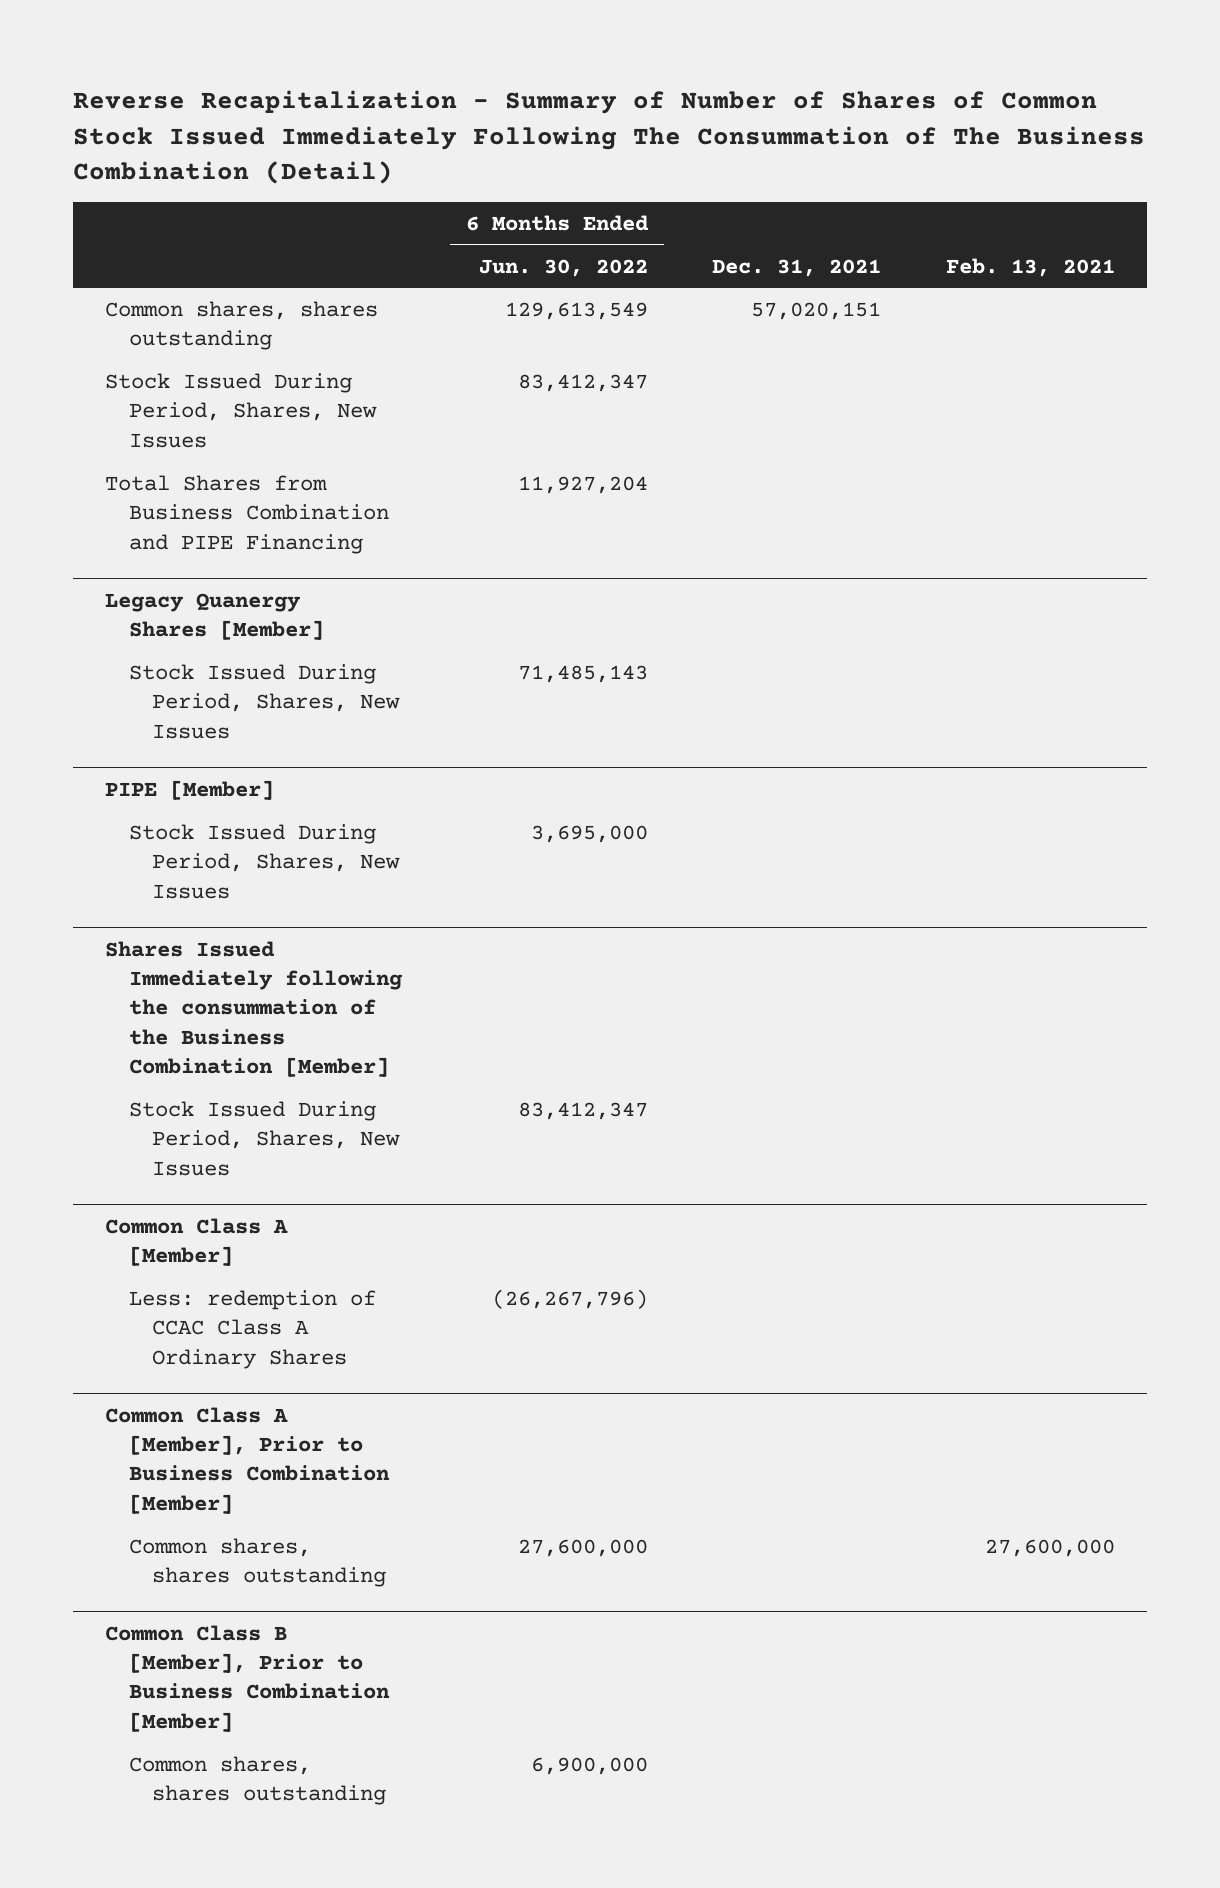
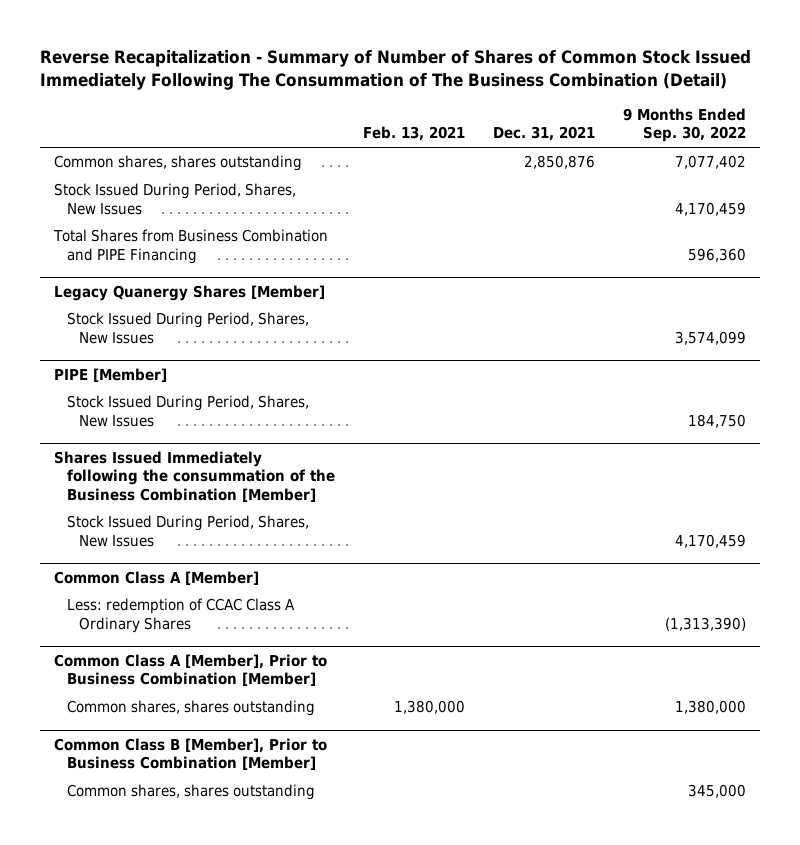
- | 6 Months Ended Jun. 30, 2022 | Dec. 31, 2021 | Feb. 13, 2021
+ | Feb. 13, 2021 | Dec. 31, 2021 | 9 Months Ended Sep. 30, 2022
- Common shares, shares outstanding | 129,613,549 | 57,020,151 |
+ Common shares, shares outstanding | | 2,850,876 | 7,077,402
@ Common Class A [Member], Prior to Business Combination [Member]
- Common shares, shares outstanding | 27,600,000 | | 27,600,000
+ Common shares, shares outstanding | 1,380,000 | | 1,380,000

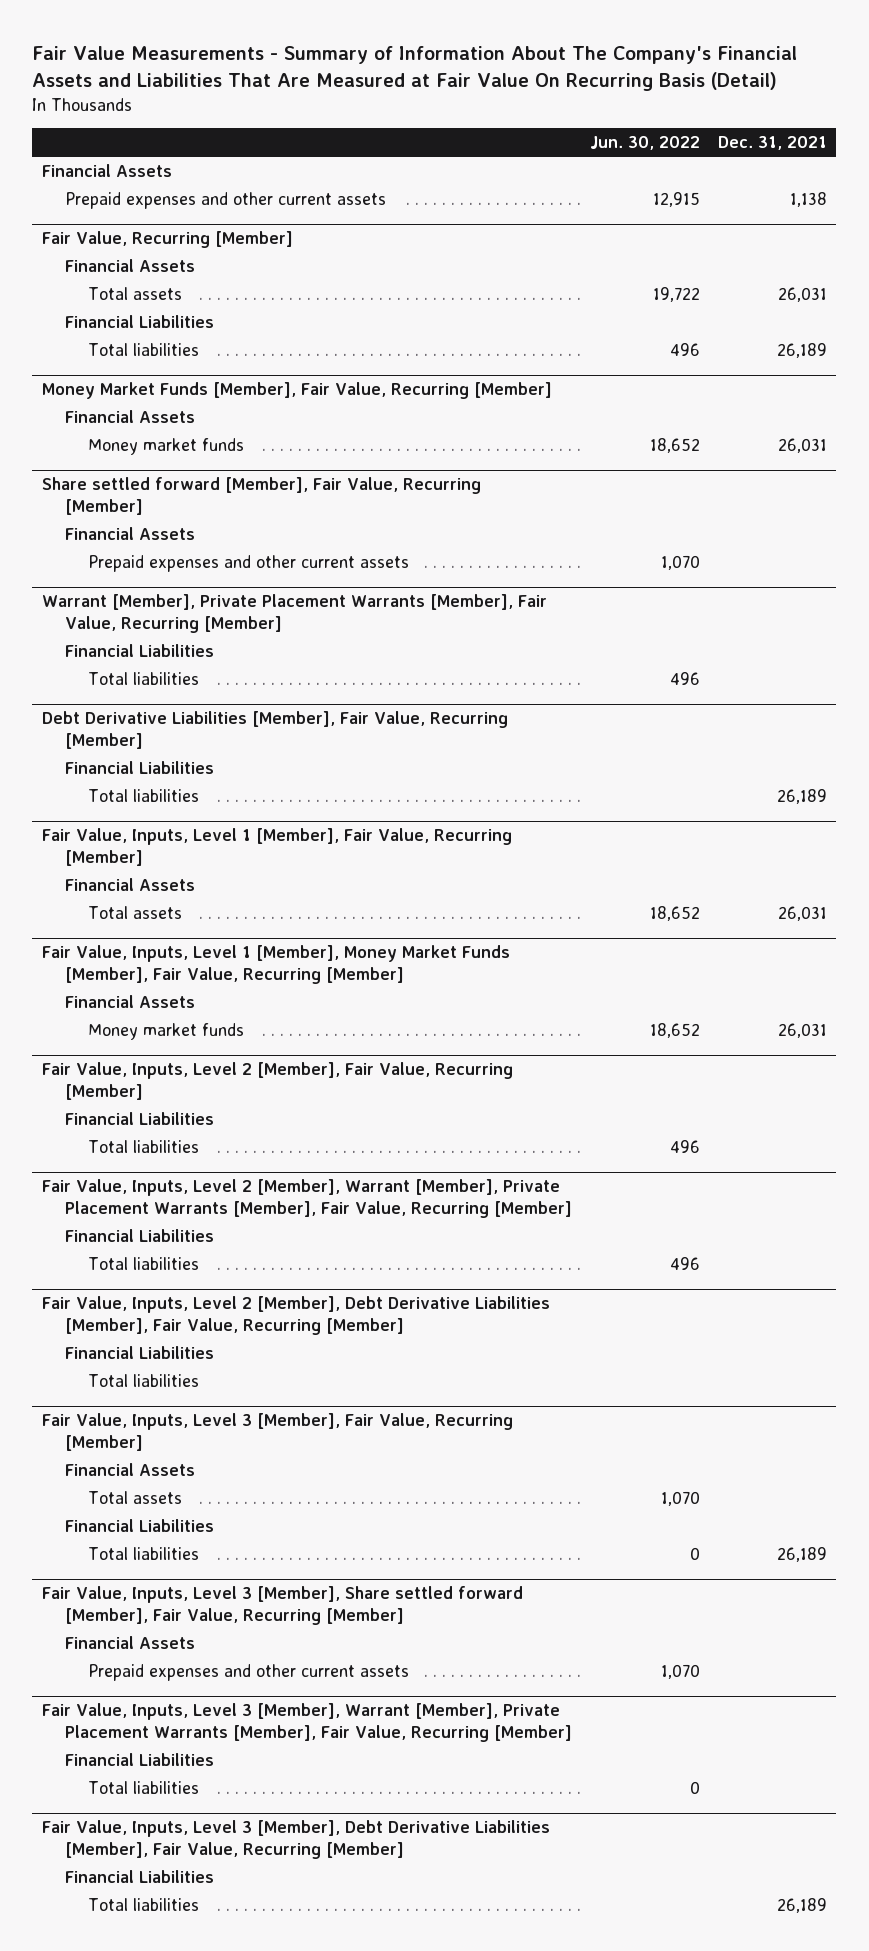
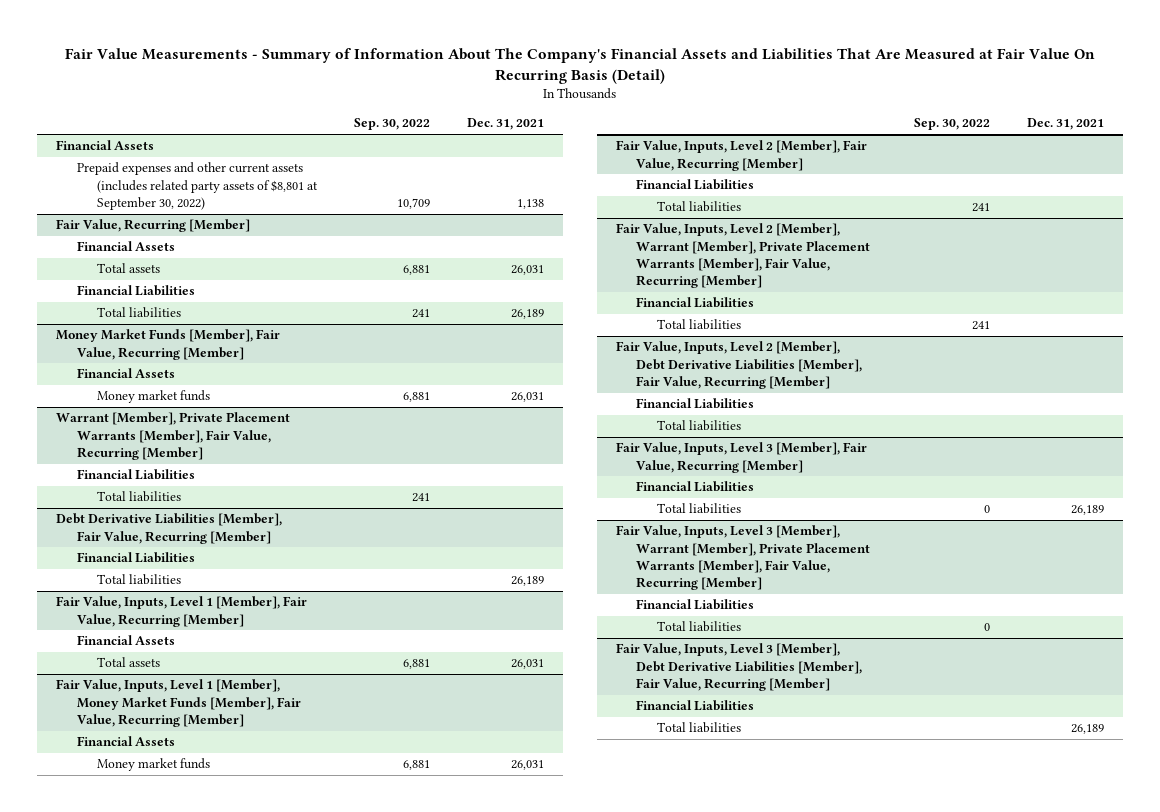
- | Jun. 30, 2022 | Dec. 31, 2021
+ | Sep. 30, 2022 | Dec. 31, 2021
- Prepaid expenses and other current assets | 12,915 | 1,138
+ Prepaid expenses and other current assets (includes related party assets of $8,801 at September 30, 2022) | 10,709 | 1,138
- Share settled forward [Member], Fair Value, Recurring [Member]
- Financial Assets
- Prepaid expenses and other current assets | 1,070 |
@ Fair Value, Inputs, Level 3 [Member], Fair Value, Recurring [Member]
- Financial Assets
- Total assets | 1,070 |
- Fair Value, Inputs, Level 3 [Member], Share settled forward [Member], Fair Value, Recurring [Member]
- Financial Assets
- Prepaid expenses and other current assets | 1,070 |

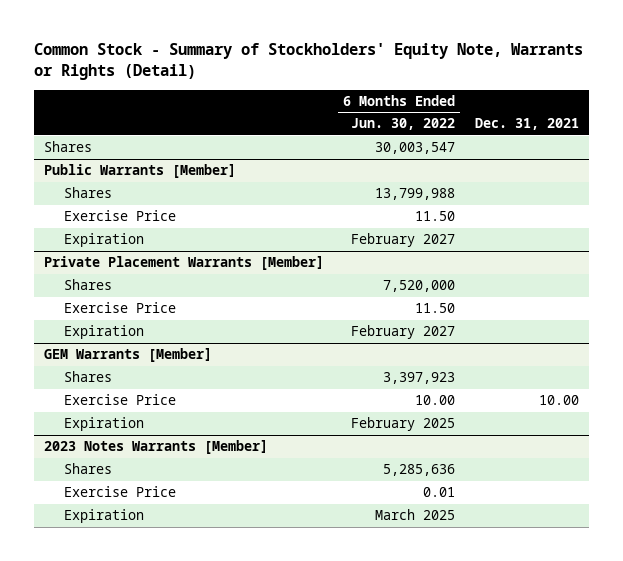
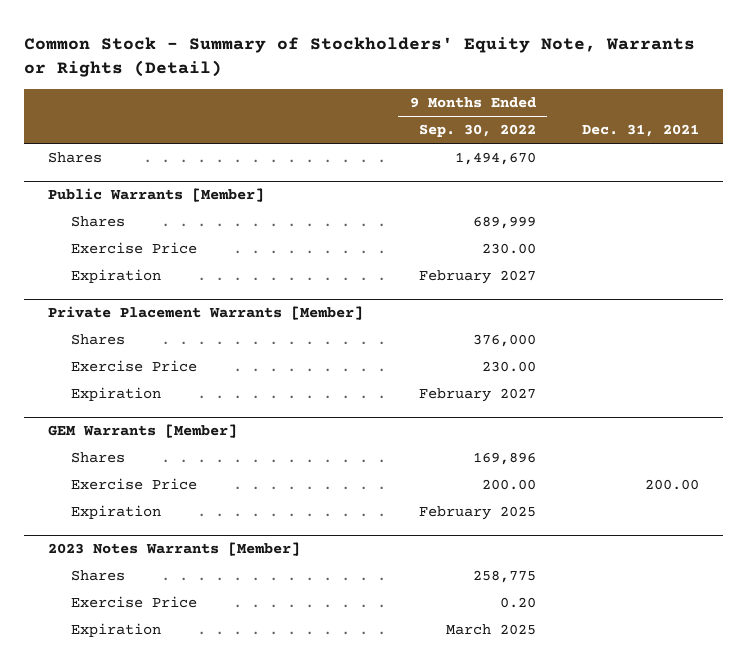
- | 6 Months Ended Jun. 30, 2022 | Dec. 31, 2021
+ | 9 Months Ended Sep. 30, 2022 | Dec. 31, 2021
@ GEM Warrants [Member]
- Exercise Price | 10.00 | 10.00
+ Exercise Price | 200.00 | 200.00

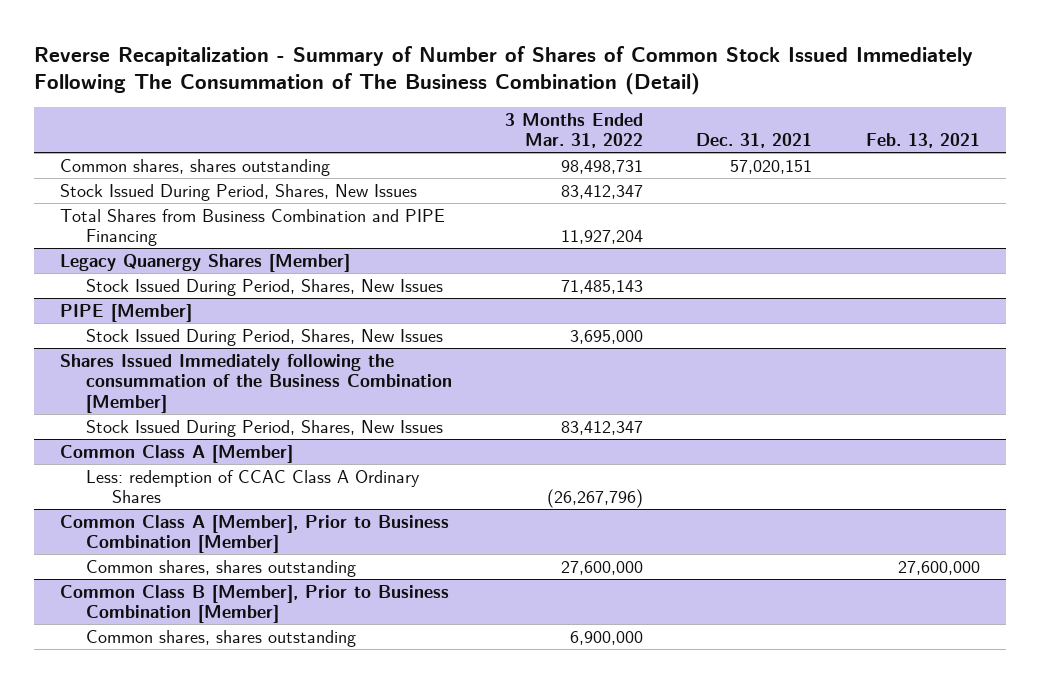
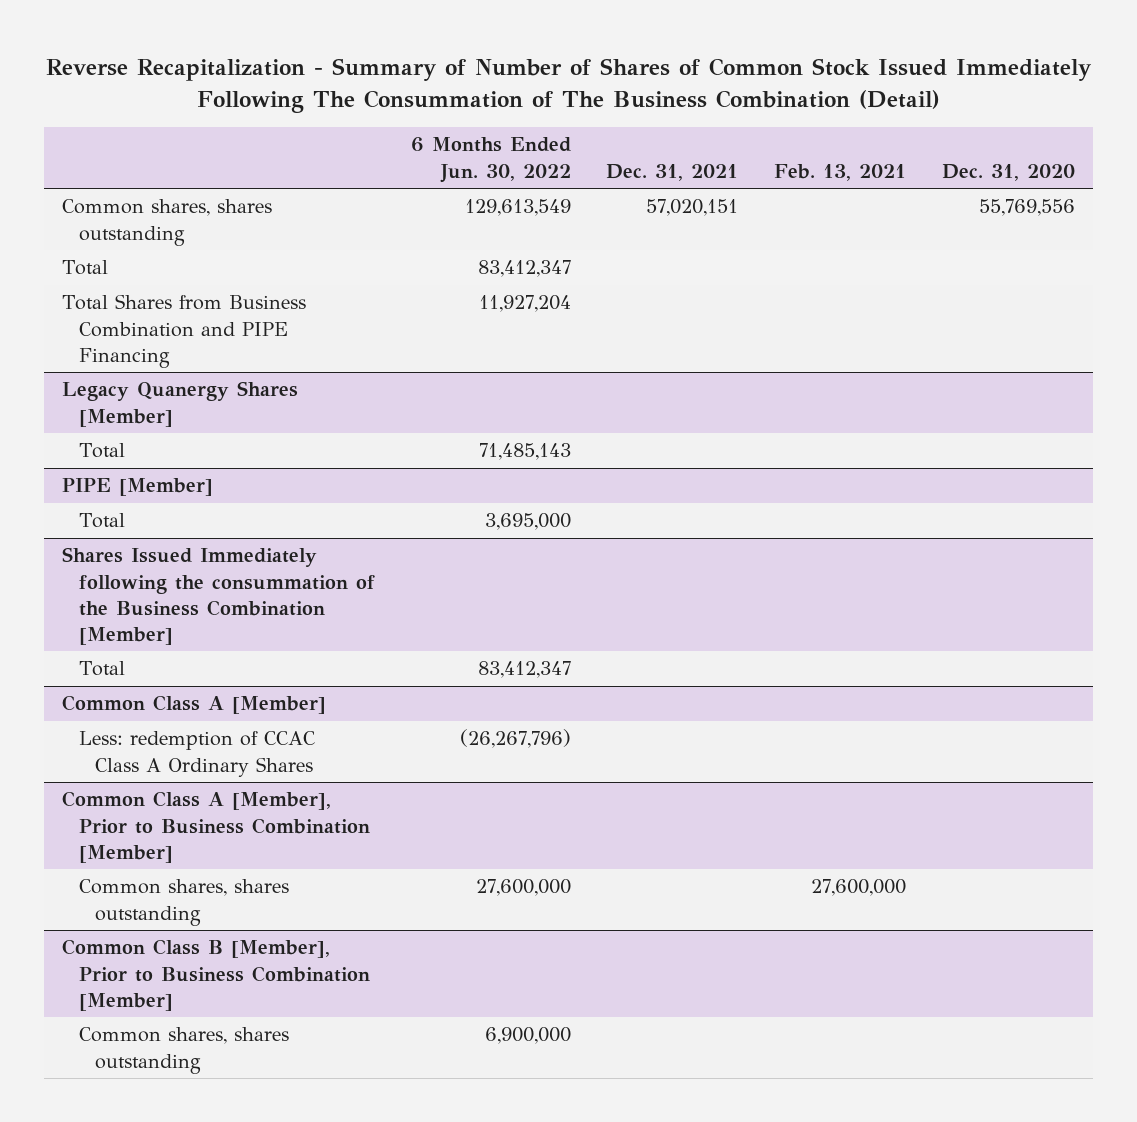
- | 3 Months Ended Mar. 31, 2022 | Dec. 31, 2021 | Feb. 13, 2021
+ | 6 Months Ended Jun. 30, 2022 | Dec. 31, 2021 | Feb. 13, 2021 | Dec. 31, 2020
- Stock Issued During Period, Shares, New Issues | 83,412,347 | |
+ Total | 83,412,347 | | |
@ Legacy Quanergy Shares [Member]
- Stock Issued During Period, Shares, New Issues | 71,485,143 | |
+ Total | 71,485,143 | | |
@ PIPE [Member]
- Stock Issued During Period, Shares, New Issues | 3,695,000 | |
+ Total | 3,695,000 | | |
@ Shares Issued Immediately following the consummation of the Business Combination [Member]
- Stock Issued During Period, Shares, New Issues | 83,412,347 | |
+ Total | 83,412,347 | | |

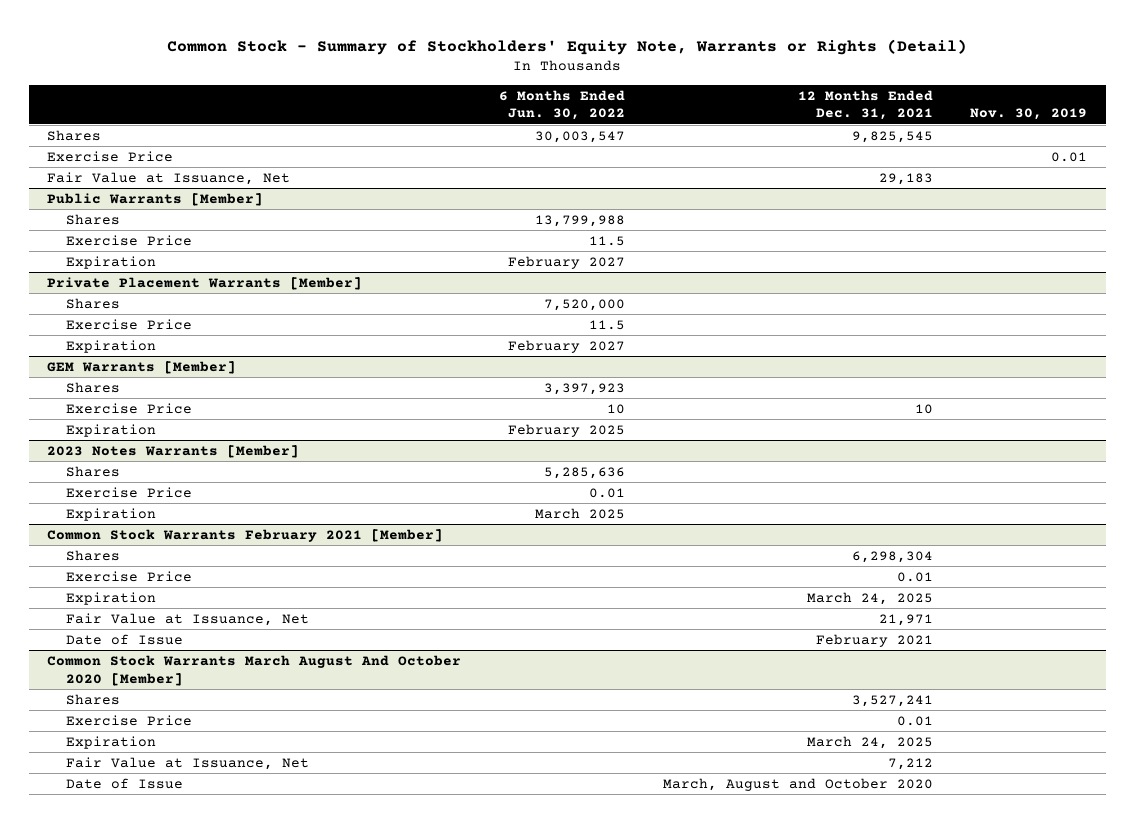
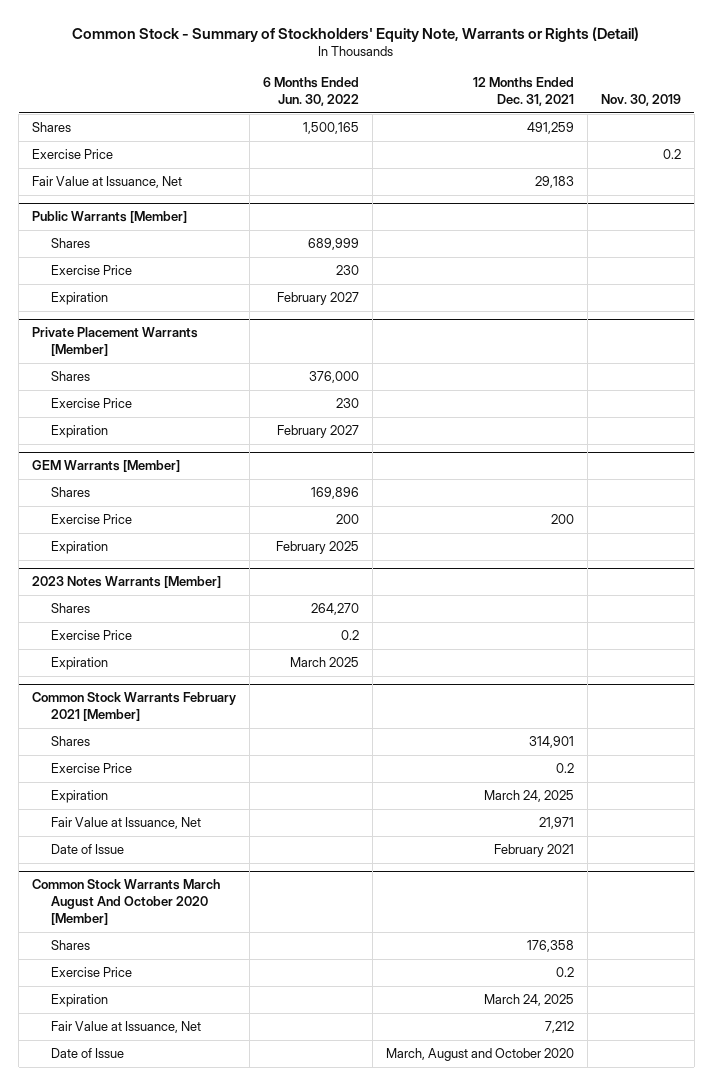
- Shares | 30,003,547 | 9,825,545 |
- Exercise Price | | | 0.01
+ Shares | 1,500,165 | 491,259 |
+ Exercise Price | | | 0.2
@ Public Warrants [Member]
- Shares | 13,799,988 | |
- Exercise Price | 11.5 | |
+ Shares | 689,999 | |
+ Exercise Price | 230 | |
@ Private Placement Warrants [Member]
- Shares | 7,520,000 | |
- Exercise Price | 11.5 | |
+ Shares | 376,000 | |
+ Exercise Price | 230 | |
@ GEM Warrants [Member]
- Shares | 3,397,923 | |
- Exercise Price | 10 | 10 |
+ Shares | 169,896 | |
+ Exercise Price | 200 | 200 |
@ 2023 Notes Warrants [Member]
- Shares | 5,285,636 | |
- Exercise Price | 0.01 | |
+ Shares | 264,270 | |
+ Exercise Price | 0.2 | |
@ Common Stock Warrants February 2021 [Member]
- Shares | | 6,298,304 |
- Exercise Price | | 0.01 |
+ Shares | | 314,901 |
+ Exercise Price | | 0.2 |
@ Common Stock Warrants March August And October 2020 [Member]
- Shares | | 3,527,241 |
- Exercise Price | | 0.01 |
+ Shares | | 176,358 |
+ Exercise Price | | 0.2 |

